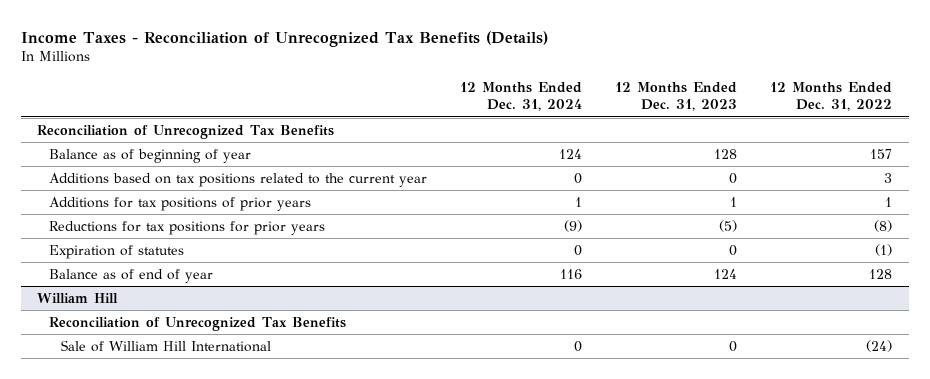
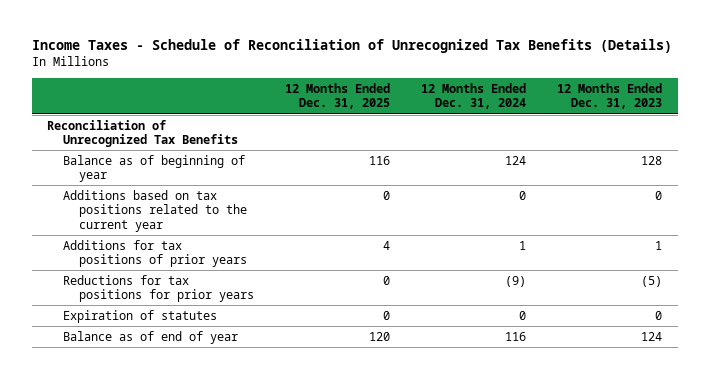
- Income Taxes - Reconciliation of Unrecognized Tax Benefits (Details)
+ Income Taxes - Schedule of Reconciliation of Unrecognized Tax Benefits (Details)
- | 12 Months Ended Dec. 31, 2024 | 12 Months Ended Dec. 31, 2023 | 12 Months Ended Dec. 31, 2022
+ | 12 Months Ended Dec. 31, 2025 | 12 Months Ended Dec. 31, 2024 | 12 Months Ended Dec. 31, 2023
- William Hill
- Reconciliation of Unrecognized Tax Benefits
- Sale of William Hill International | 0 | 0 | (24)

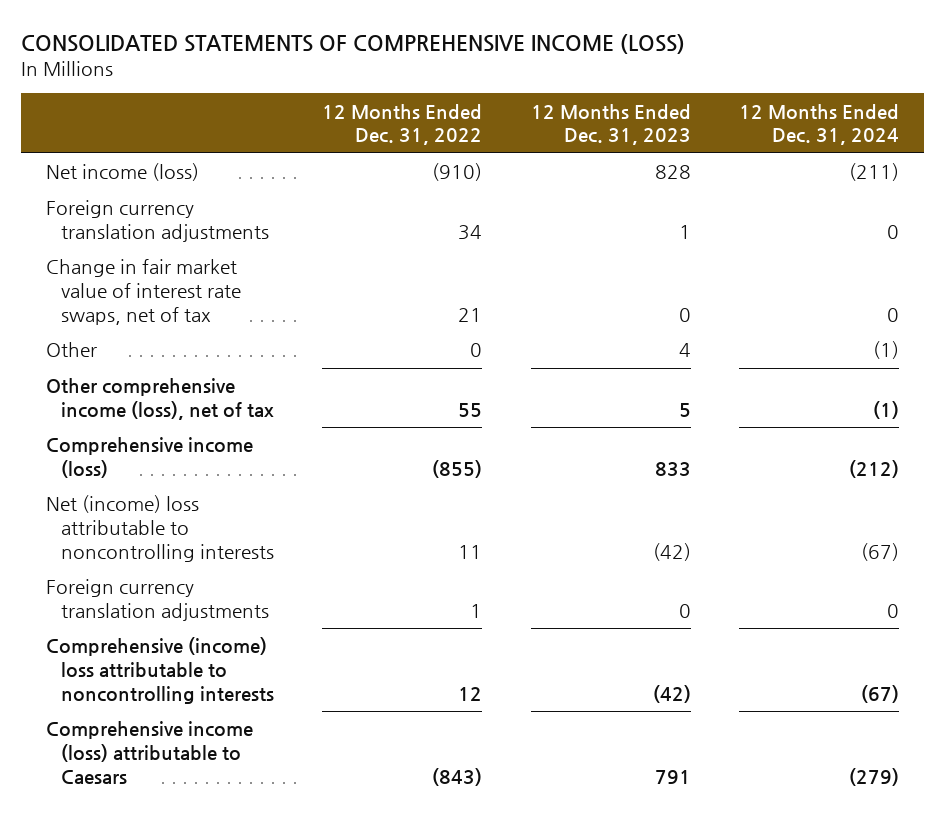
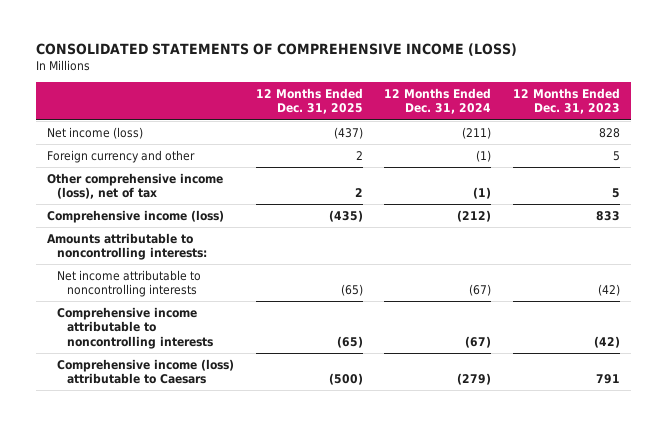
- | 12 Months Ended Dec. 31, 2022 | 12 Months Ended Dec. 31, 2023 | 12 Months Ended Dec. 31, 2024
+ | 12 Months Ended Dec. 31, 2025 | 12 Months Ended Dec. 31, 2024 | 12 Months Ended Dec. 31, 2023
- Foreign currency translation adjustments | 34 | 1 | 0
- Change in fair market value of interest rate swaps, net of tax | 21 | 0 | 0
- Other | 0 | 4 | (1)
+ Foreign currency and other | 2 | (1) | 5
- Net (income) loss attributable to noncontrolling interests | 11 | (42) | (67)
- Foreign currency translation adjustments | 1 | 0 | 0
- Comprehensive (income) loss attributable to noncontrolling interests | 12 | (42) | (67)
+ Amounts attributable to noncontrolling interests:
+ Net income attributable to noncontrolling interests | (65) | (67) | (42)
+ Comprehensive income attributable to noncontrolling interests | (65) | (67) | (42)

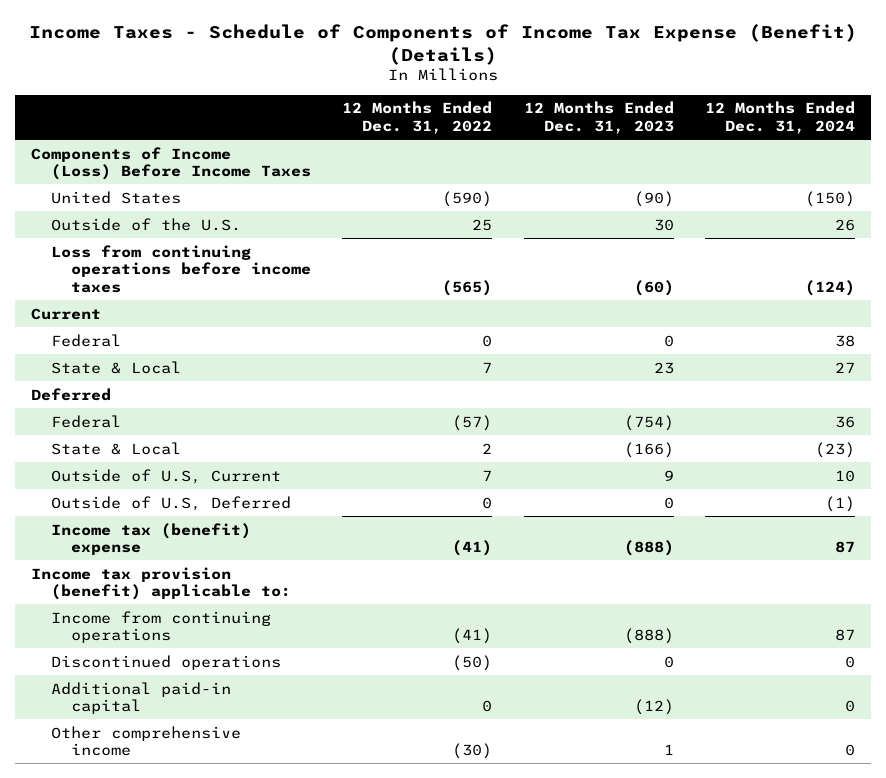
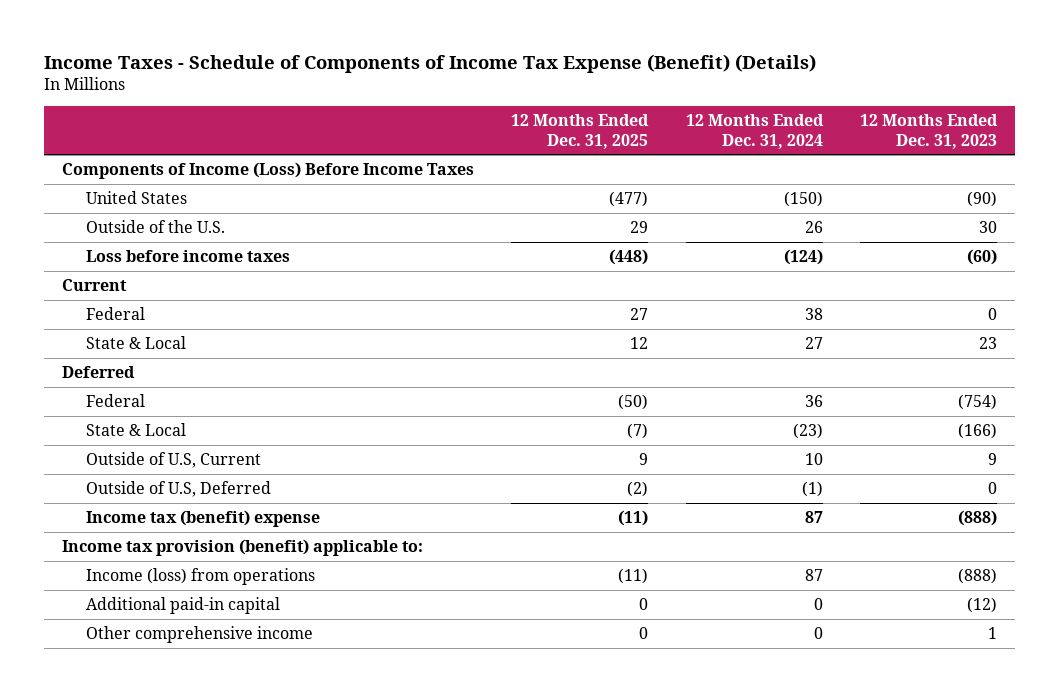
- | 12 Months Ended Dec. 31, 2022 | 12 Months Ended Dec. 31, 2023 | 12 Months Ended Dec. 31, 2024
+ | 12 Months Ended Dec. 31, 2025 | 12 Months Ended Dec. 31, 2024 | 12 Months Ended Dec. 31, 2023
- Loss from continuing operations before income taxes | (565) | (60) | (124)
+ Loss before income taxes | (448) | (124) | (60)
- Income from continuing operations | (41) | (888) | 87
- Discontinued operations | (50) | 0 | 0
+ Income (loss) from operations | (11) | 87 | (888)

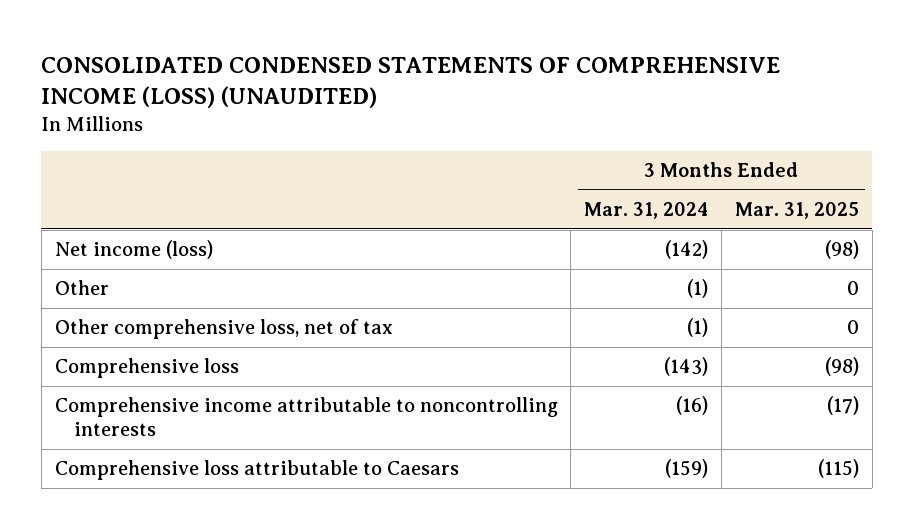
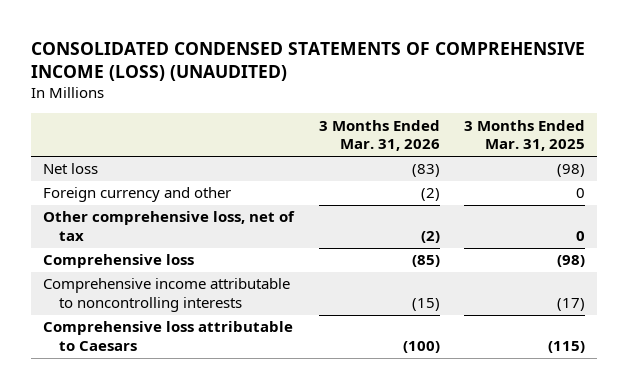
- | 3 Months Ended Mar. 31, 2024 | 3 Months Ended Mar. 31, 2025
+ | 3 Months Ended Mar. 31, 2026 | 3 Months Ended Mar. 31, 2025
- Net income (loss) | (142) | (98)
- Other | (1) | 0
+ Net loss | (83) | (98)
+ Foreign currency and other | (2) | 0

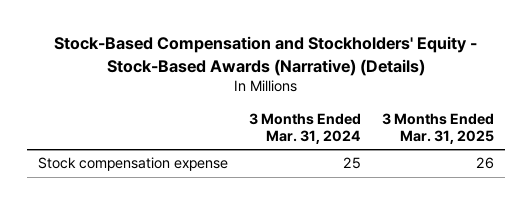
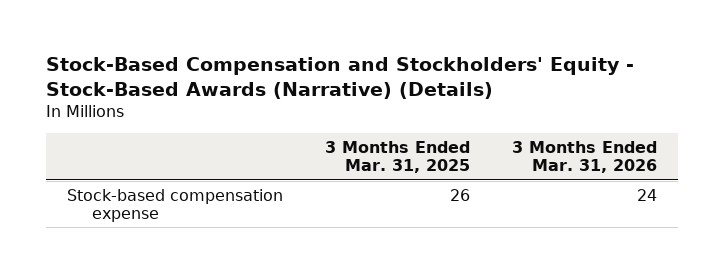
- | 3 Months Ended Mar. 31, 2024 | 3 Months Ended Mar. 31, 2025
+ | 3 Months Ended Mar. 31, 2025 | 3 Months Ended Mar. 31, 2026
- Stock compensation expense | 25 | 26
+ Stock-based compensation expense | 26 | 24

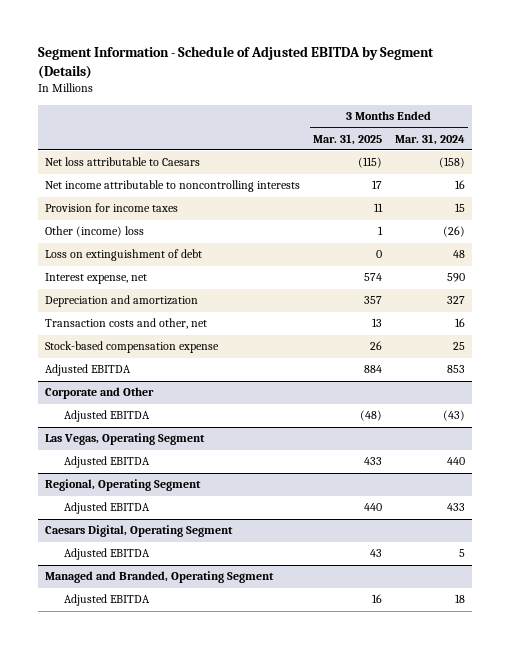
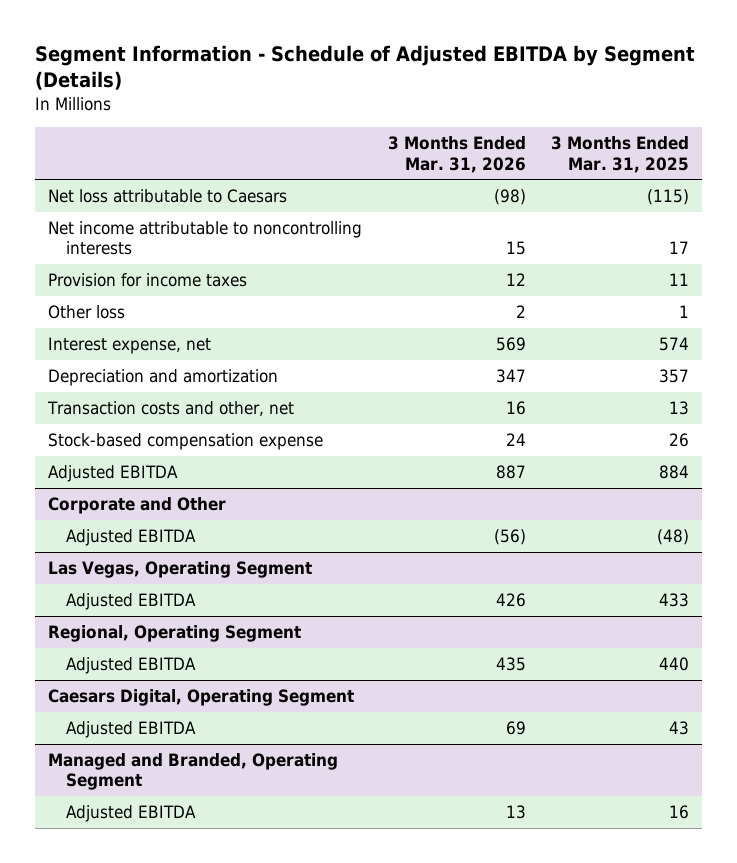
- | 3 Months Ended Mar. 31, 2025 | 3 Months Ended Mar. 31, 2024
+ | 3 Months Ended Mar. 31, 2026 | 3 Months Ended Mar. 31, 2025
- Other (income) loss | 1 | (26)
- Loss on extinguishment of debt | 0 | 48
+ Other loss | 2 | 1

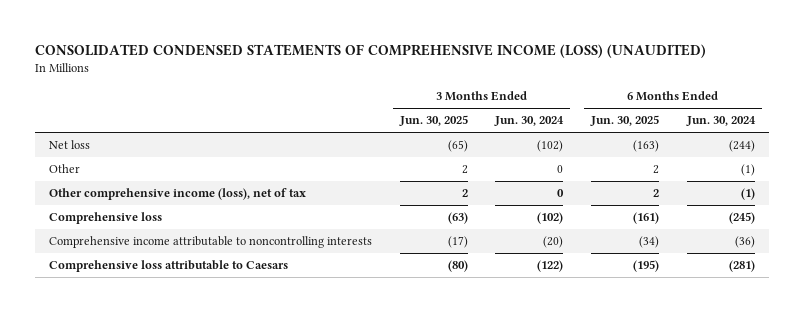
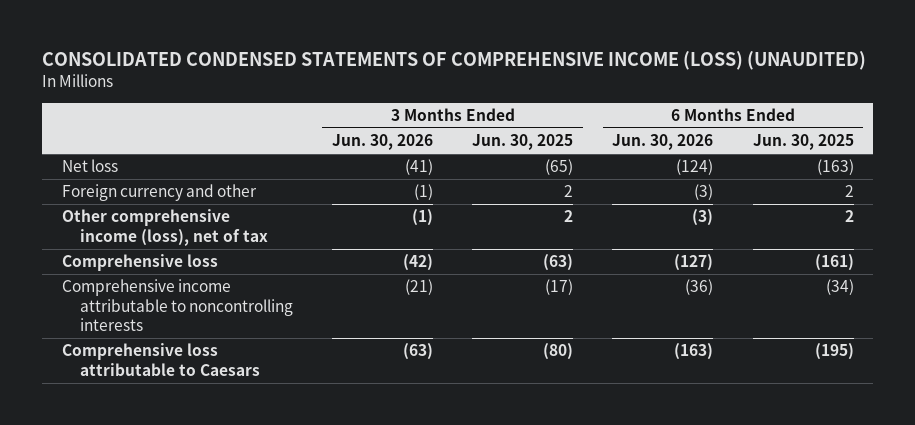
- | 3 Months Ended Jun. 30, 2025 | 3 Months Ended Jun. 30, 2024 | 6 Months Ended Jun. 30, 2025 | 6 Months Ended Jun. 30, 2024
+ | 3 Months Ended Jun. 30, 2026 | 3 Months Ended Jun. 30, 2025 | 6 Months Ended Jun. 30, 2026 | 6 Months Ended Jun. 30, 2025
- Other | 2 | 0 | 2 | (1)
+ Foreign currency and other | (1) | 2 | (3) | 2

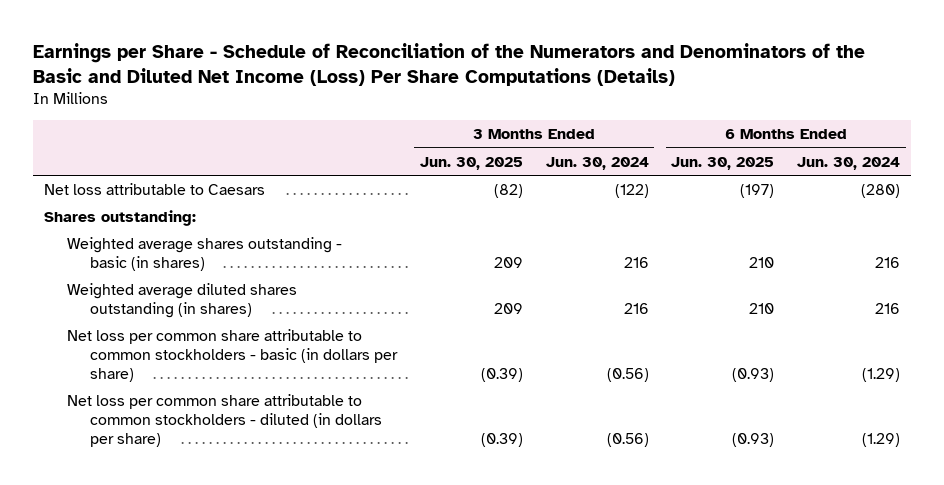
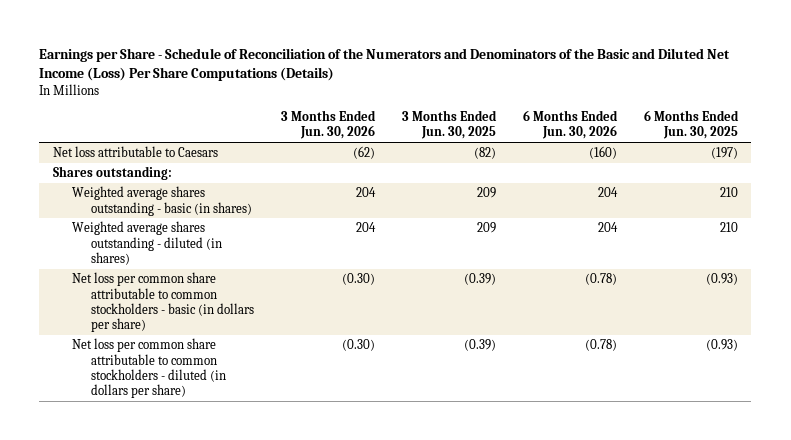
- | 3 Months Ended Jun. 30, 2025 | 3 Months Ended Jun. 30, 2024 | 6 Months Ended Jun. 30, 2025 | 6 Months Ended Jun. 30, 2024
+ | 3 Months Ended Jun. 30, 2026 | 3 Months Ended Jun. 30, 2025 | 6 Months Ended Jun. 30, 2026 | 6 Months Ended Jun. 30, 2025
- Weighted average diluted shares outstanding (in shares) | 209 | 216 | 210 | 216
+ Weighted average shares outstanding - diluted (in shares) | 204 | 209 | 204 | 210

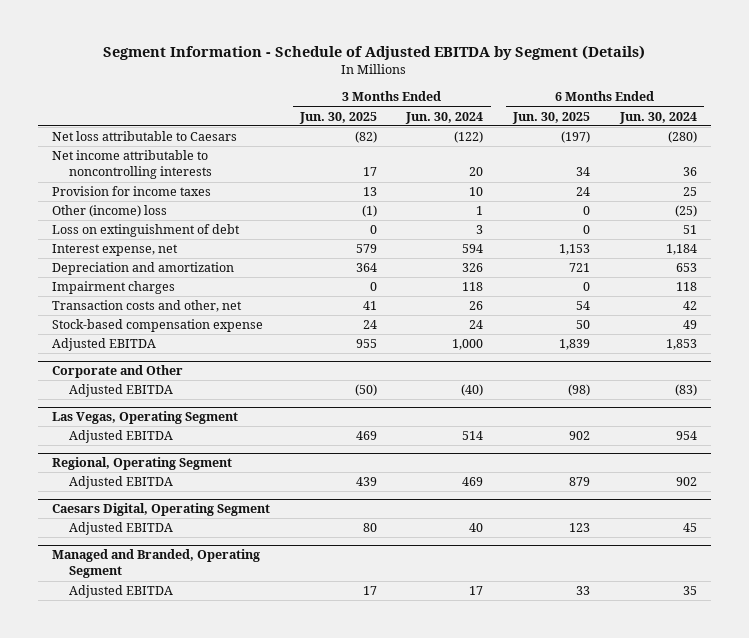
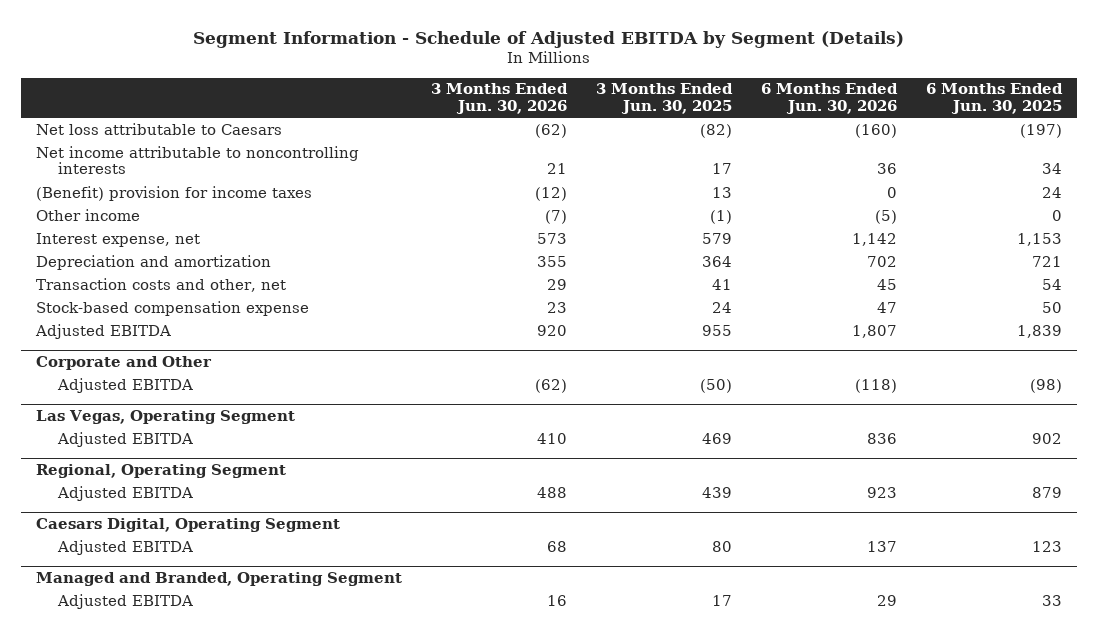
- | 3 Months Ended Jun. 30, 2025 | 3 Months Ended Jun. 30, 2024 | 6 Months Ended Jun. 30, 2025 | 6 Months Ended Jun. 30, 2024
+ | 3 Months Ended Jun. 30, 2026 | 3 Months Ended Jun. 30, 2025 | 6 Months Ended Jun. 30, 2026 | 6 Months Ended Jun. 30, 2025
- Provision for income taxes | 13 | 10 | 24 | 25
- Other (income) loss | (1) | 1 | 0 | (25)
- Loss on extinguishment of debt | 0 | 3 | 0 | 51
+ (Benefit) provision for income taxes | (12) | 13 | 0 | 24
+ Other income | (7) | (1) | (5) | 0
- Impairment charges | 0 | 118 | 0 | 118

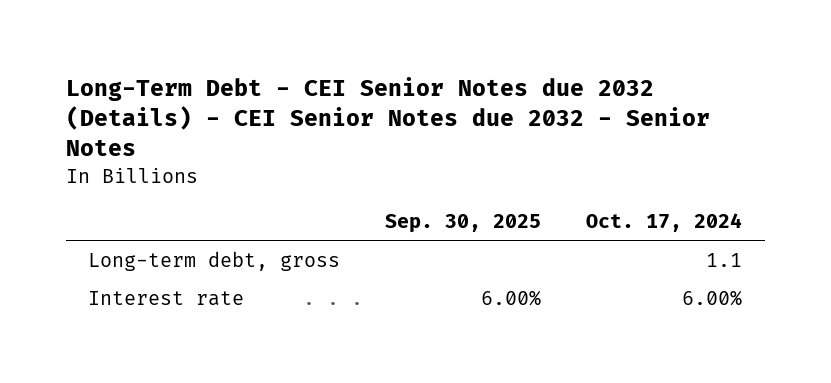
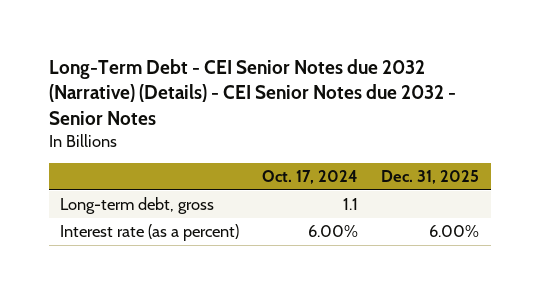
- Long-Term Debt - CEI Senior Notes due 2032 (Details) - CEI Senior Notes due 2032 - Senior Notes
+ Long-Term Debt - CEI Senior Notes due 2032 (Narrative) (Details) - CEI Senior Notes due 2032 - Senior Notes
- | Sep. 30, 2025 | Oct. 17, 2024
+ | Oct. 17, 2024 | Dec. 31, 2025
- Interest rate | 6.00% | 6.00%
+ Interest rate (as a percent) | 6.00% | 6.00%

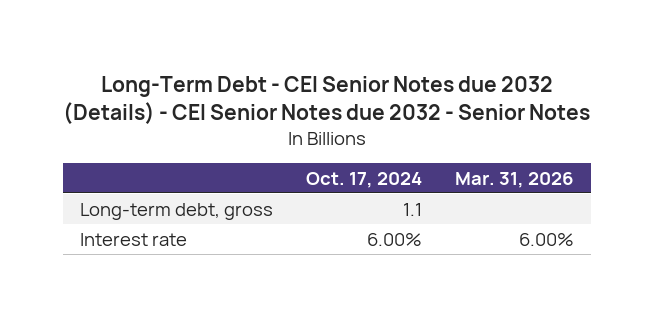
- Long-Term Debt - CEI Senior Notes due 2032 (Narrative) (Details) - CEI Senior Notes due 2032 - Senior Notes
+ Long-Term Debt - CEI Senior Notes due 2032 (Details) - CEI Senior Notes due 2032 - Senior Notes
- | Oct. 17, 2024 | Dec. 31, 2025
+ | Oct. 17, 2024 | Mar. 31, 2026
- Interest rate (as a percent) | 6.00% | 6.00%
+ Interest rate | 6.00% | 6.00%

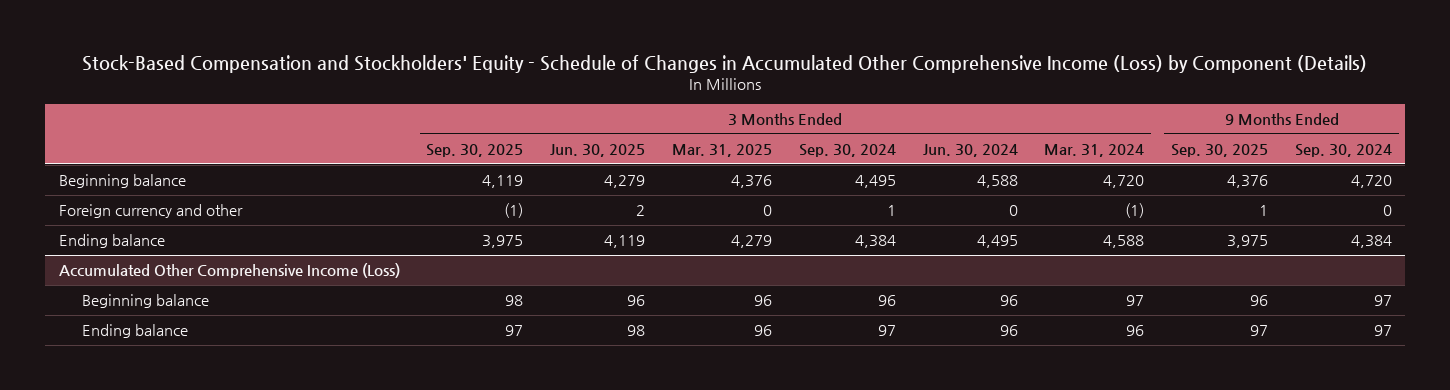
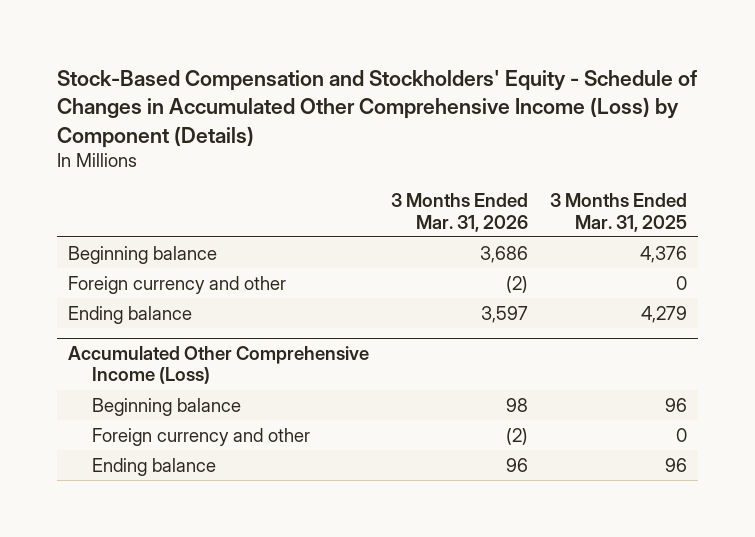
- | 3 Months Ended Sep. 30, 2025 | 3 Months Ended Jun. 30, 2025 | 3 Months Ended Mar. 31, 2025 | 3 Months Ended Sep. 30, 2024 | 3 Months Ended Jun. 30, 2024 | 3 Months Ended Mar. 31, 2024 | 9 Months Ended Sep. 30, 2025 | 9 Months Ended Sep. 30, 2024
+ | 3 Months Ended Mar. 31, 2026 | 3 Months Ended Mar. 31, 2025
@ Accumulated Other Comprehensive Income (Loss)
+ Foreign currency and other | (2) | 0

